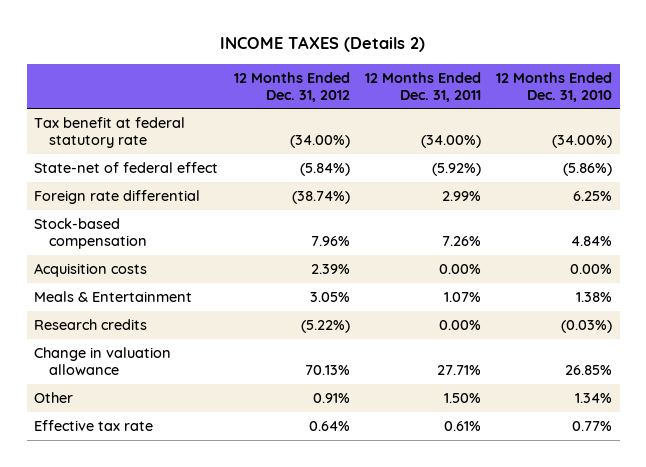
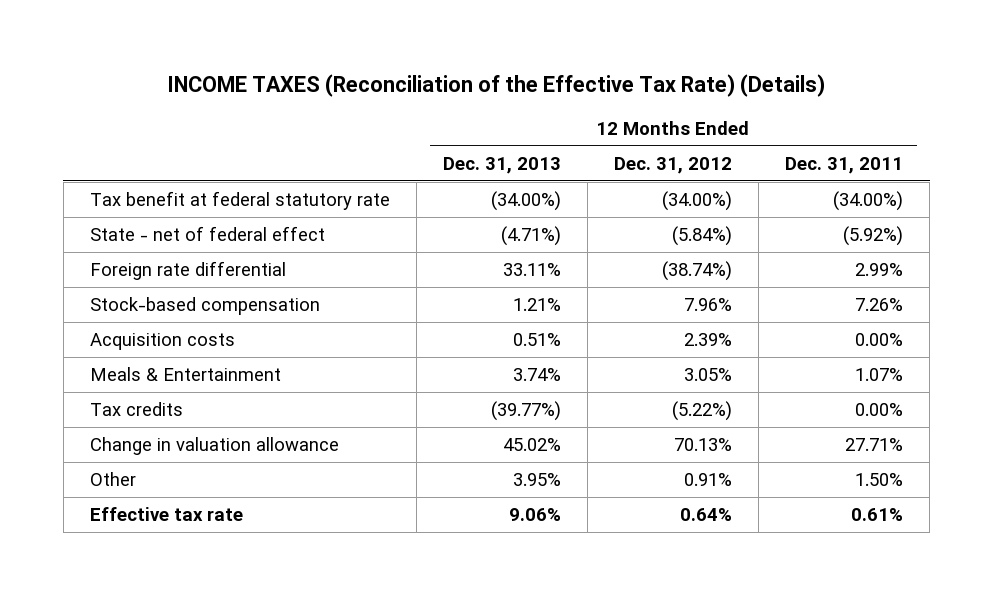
- INCOME TAXES (Details 2)
+ INCOME TAXES (Reconciliation of the Effective Tax Rate) (Details)
- | 12 Months Ended Dec. 31, 2012 | 12 Months Ended Dec. 31, 2011 | 12 Months Ended Dec. 31, 2010
+ | 12 Months Ended Dec. 31, 2013 | 12 Months Ended Dec. 31, 2012 | 12 Months Ended Dec. 31, 2011
- State-net of federal effect | (5.84%) | (5.92%) | (5.86%)
+ State - net of federal effect | (4.71%) | (5.84%) | (5.92%)
- Research credits | (5.22%) | 0.00% | (0.03%)
+ Tax credits | (39.77%) | (5.22%) | 0.00%

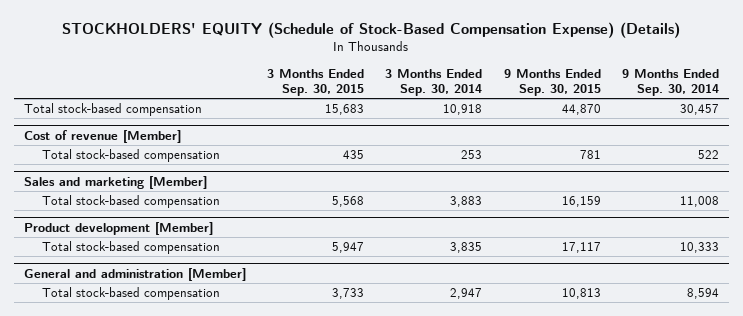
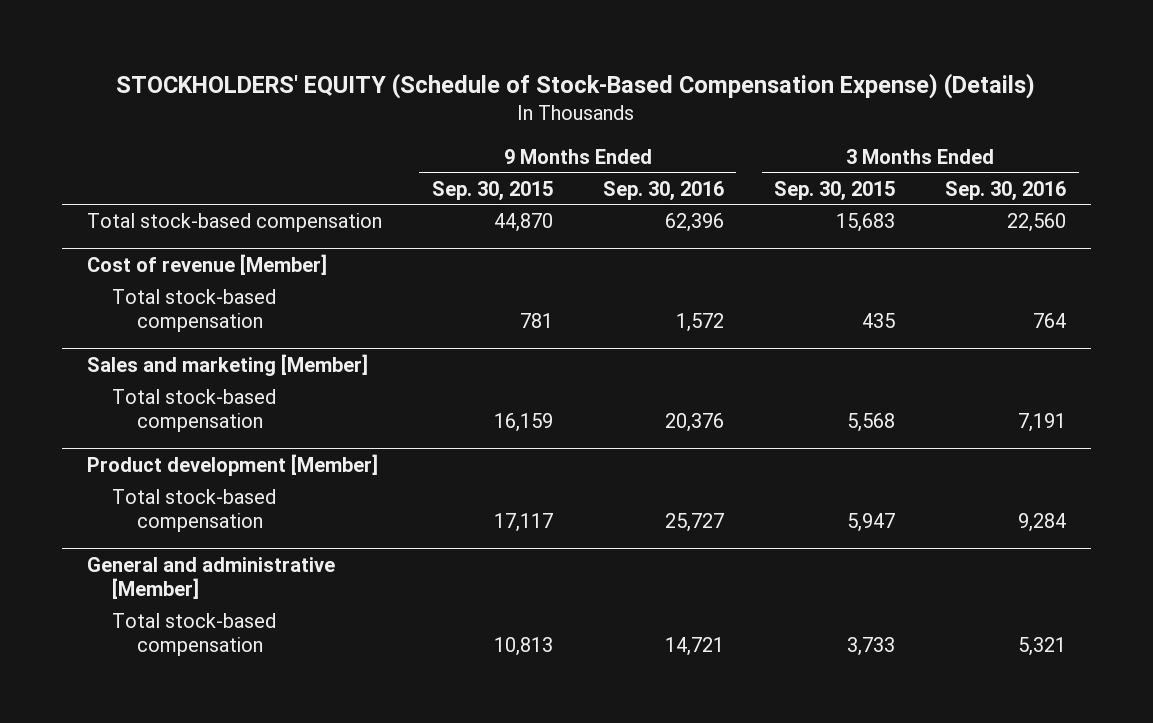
- | 3 Months Ended Sep. 30, 2015 | 3 Months Ended Sep. 30, 2014 | 9 Months Ended Sep. 30, 2015 | 9 Months Ended Sep. 30, 2014
+ | 9 Months Ended Sep. 30, 2015 | 9 Months Ended Sep. 30, 2016 | 3 Months Ended Sep. 30, 2015 | 3 Months Ended Sep. 30, 2016
- General and administration [Member]
+ General and administrative [Member]

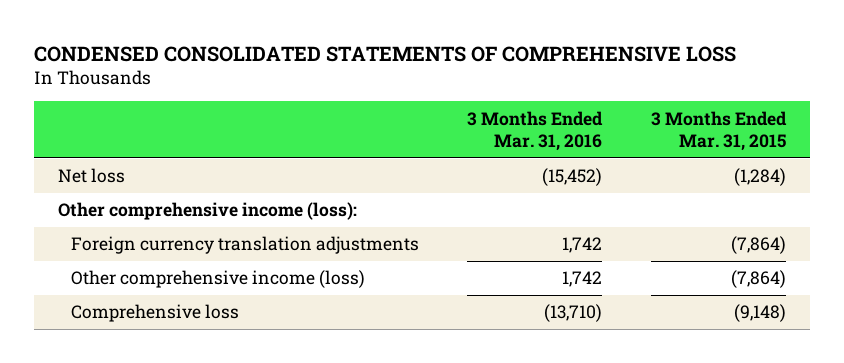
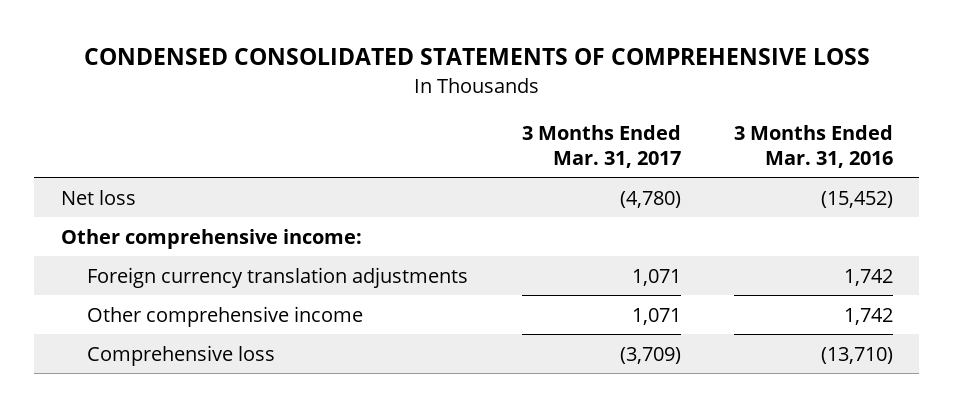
- | 3 Months Ended Mar. 31, 2016 | 3 Months Ended Mar. 31, 2015
+ | 3 Months Ended Mar. 31, 2017 | 3 Months Ended Mar. 31, 2016
- Other comprehensive income (loss):
+ Other comprehensive income:
- Other comprehensive income (loss) | 1,742 | (7,864)
+ Other comprehensive income | 1,071 | 1,742

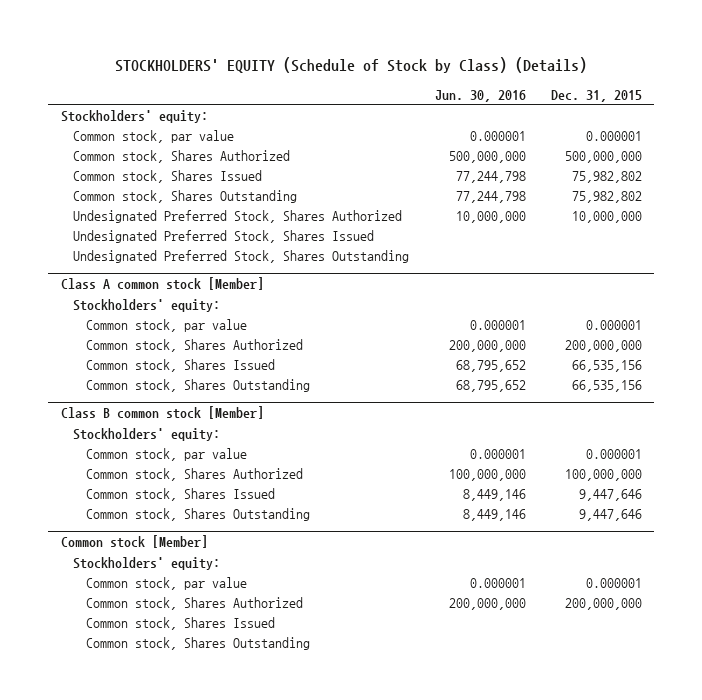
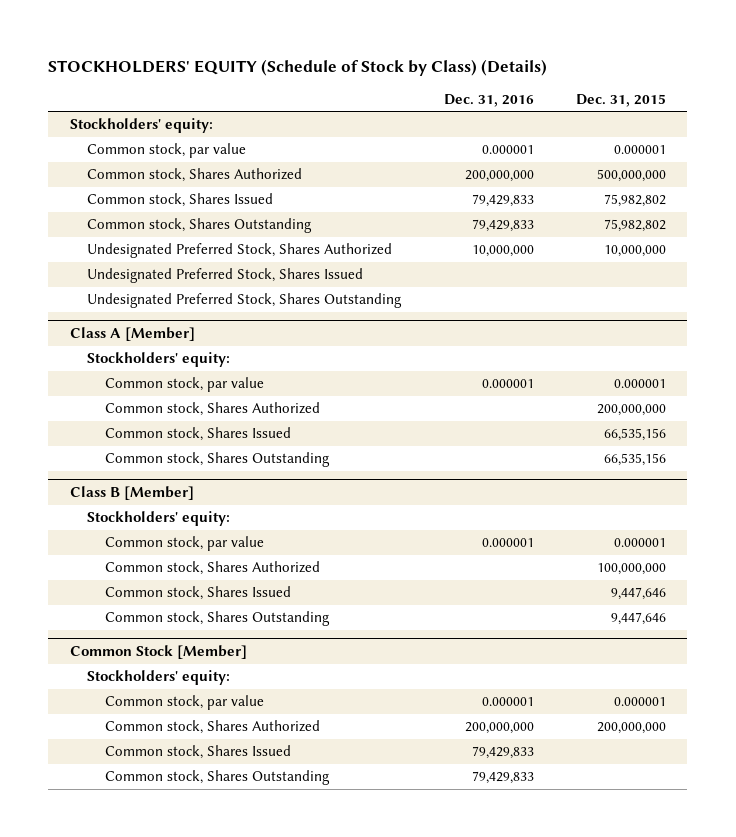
- | Jun. 30, 2016 | Dec. 31, 2015
+ | Dec. 31, 2016 | Dec. 31, 2015
- Class A common stock [Member]
+ Class A [Member]
- Class B common stock [Member]
+ Class B [Member]
- Common stock [Member]
+ Common Stock [Member]

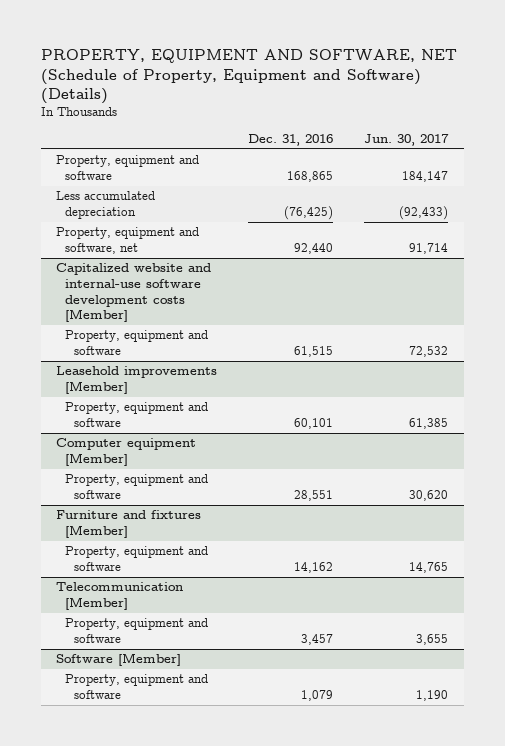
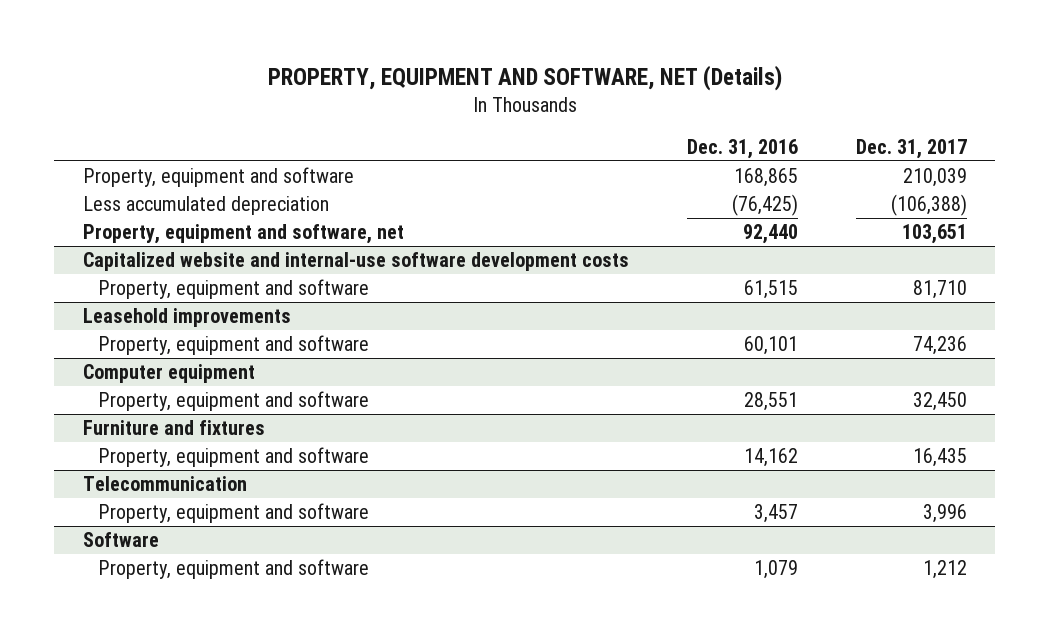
- PROPERTY, EQUIPMENT AND SOFTWARE, NET (Schedule of Property, Equipment and Software) (Details)
+ PROPERTY, EQUIPMENT AND SOFTWARE, NET (Details)
- | Dec. 31, 2016 | Jun. 30, 2017
+ | Dec. 31, 2016 | Dec. 31, 2017
- Capitalized website and internal-use software development costs [Member]
+ Capitalized website and internal-use software development costs
- Leasehold improvements [Member]
+ Leasehold improvements
- Computer equipment [Member]
+ Computer equipment
- Furniture and fixtures [Member]
+ Furniture and fixtures
- Telecommunication [Member]
+ Telecommunication
- Software [Member]
+ Software

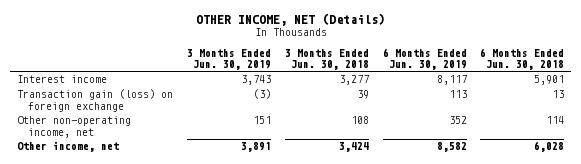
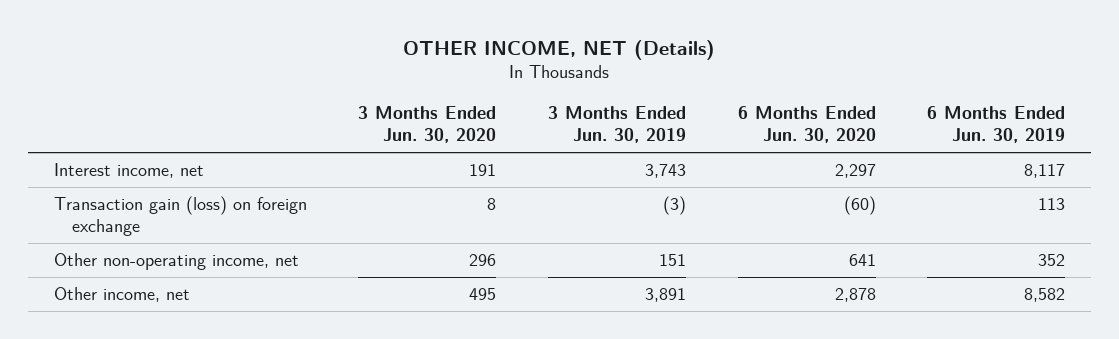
- | 3 Months Ended Jun. 30, 2019 | 3 Months Ended Jun. 30, 2018 | 6 Months Ended Jun. 30, 2019 | 6 Months Ended Jun. 30, 2018
+ | 3 Months Ended Jun. 30, 2020 | 3 Months Ended Jun. 30, 2019 | 6 Months Ended Jun. 30, 2020 | 6 Months Ended Jun. 30, 2019
- Interest income | 3,743 | 3,277 | 8,117 | 5,901
+ Interest income, net | 191 | 3,743 | 2,297 | 8,117

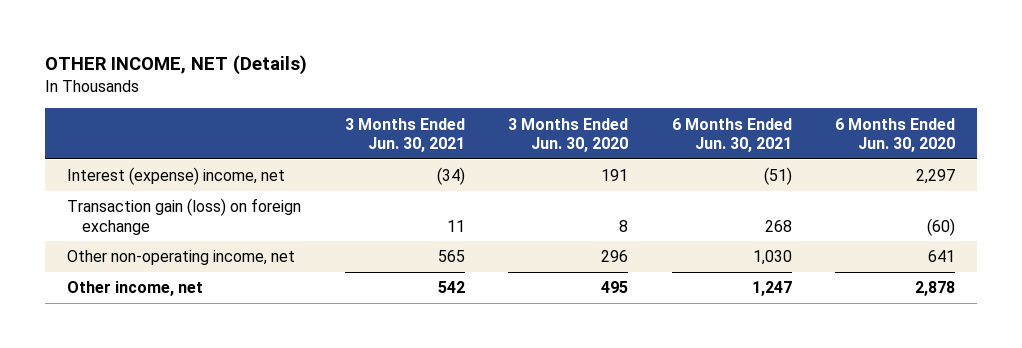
- | 3 Months Ended Jun. 30, 2020 | 3 Months Ended Jun. 30, 2019 | 6 Months Ended Jun. 30, 2020 | 6 Months Ended Jun. 30, 2019
+ | 3 Months Ended Jun. 30, 2021 | 3 Months Ended Jun. 30, 2020 | 6 Months Ended Jun. 30, 2021 | 6 Months Ended Jun. 30, 2020
- Interest income, net | 191 | 3,743 | 2,297 | 8,117
+ Interest (expense) income, net | (34) | 191 | (51) | 2,297

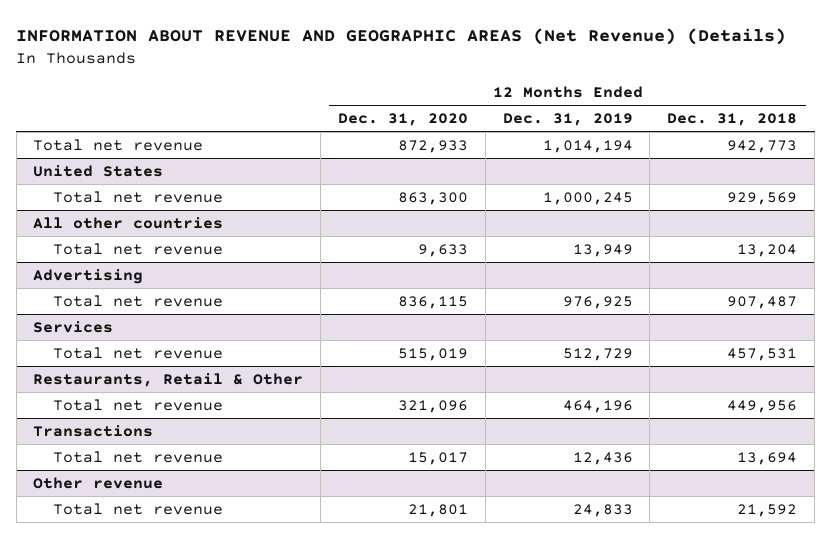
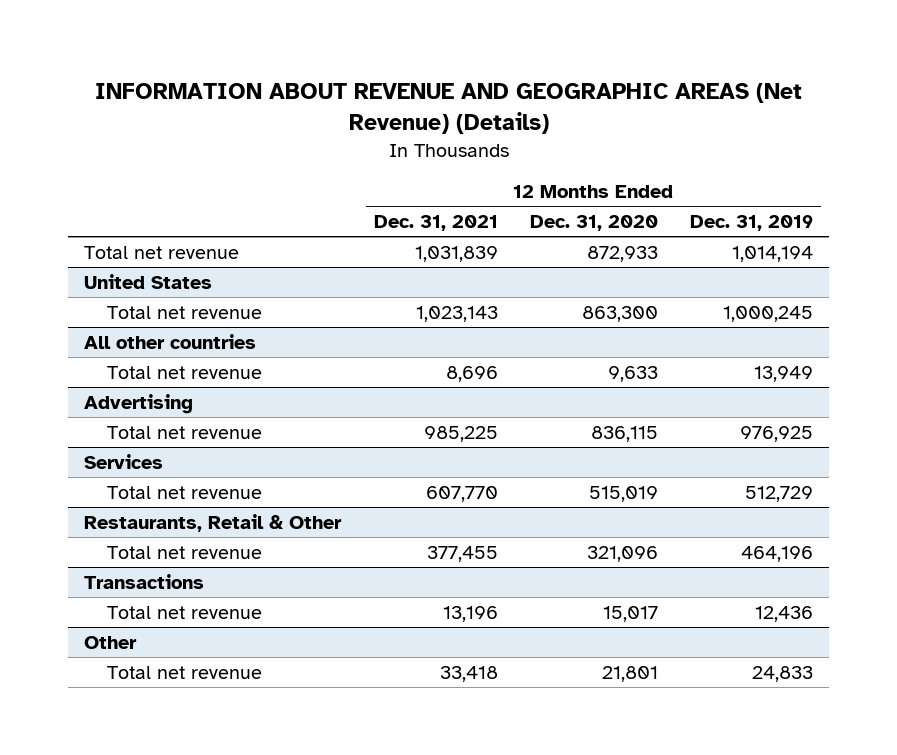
- | 12 Months Ended Dec. 31, 2020 | 12 Months Ended Dec. 31, 2019 | 12 Months Ended Dec. 31, 2018
+ | 12 Months Ended Dec. 31, 2021 | 12 Months Ended Dec. 31, 2020 | 12 Months Ended Dec. 31, 2019
- Other revenue
+ Other

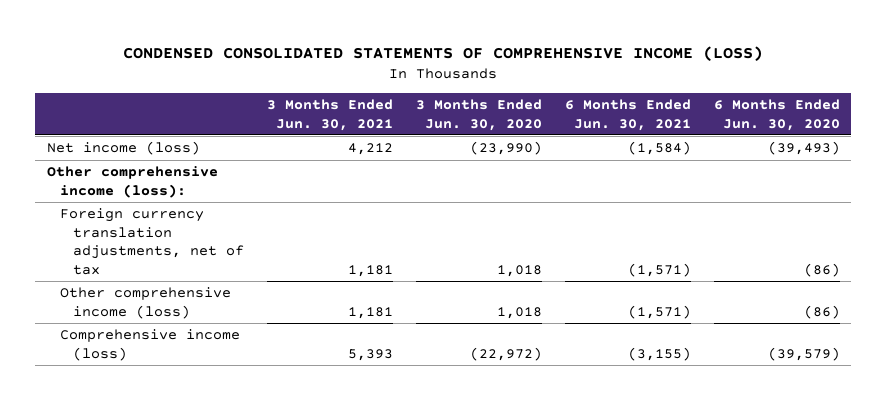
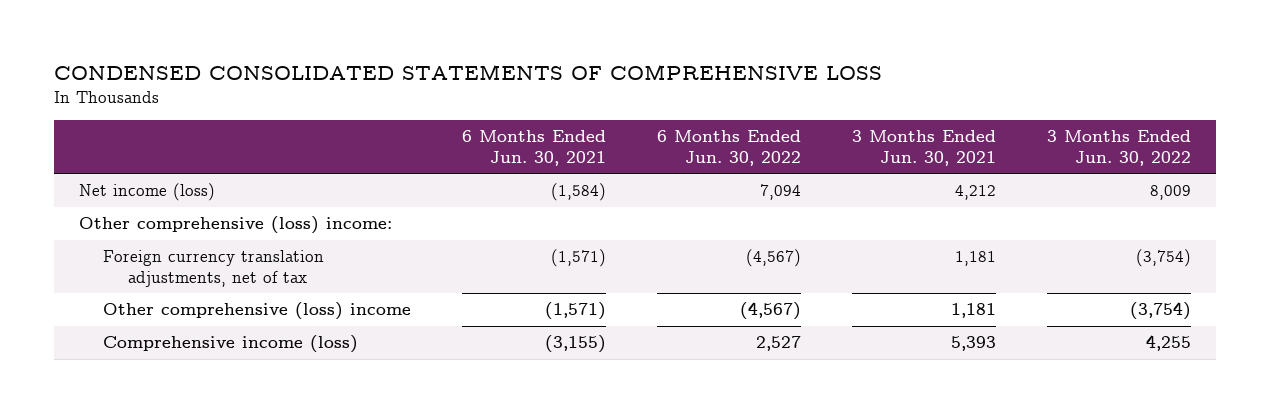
- CONDENSED CONSOLIDATED STATEMENTS OF COMPREHENSIVE INCOME (LOSS)
+ CONDENSED CONSOLIDATED STATEMENTS OF COMPREHENSIVE LOSS
- | 3 Months Ended Jun. 30, 2021 | 3 Months Ended Jun. 30, 2020 | 6 Months Ended Jun. 30, 2021 | 6 Months Ended Jun. 30, 2020
+ | 6 Months Ended Jun. 30, 2021 | 6 Months Ended Jun. 30, 2022 | 3 Months Ended Jun. 30, 2021 | 3 Months Ended Jun. 30, 2022
- Other comprehensive income (loss):
+ Other comprehensive (loss) income:
- Other comprehensive income (loss) | 1,181 | 1,018 | (1,571) | (86)
+ Other comprehensive (loss) income | (1,571) | (4,567) | 1,181 | (3,754)

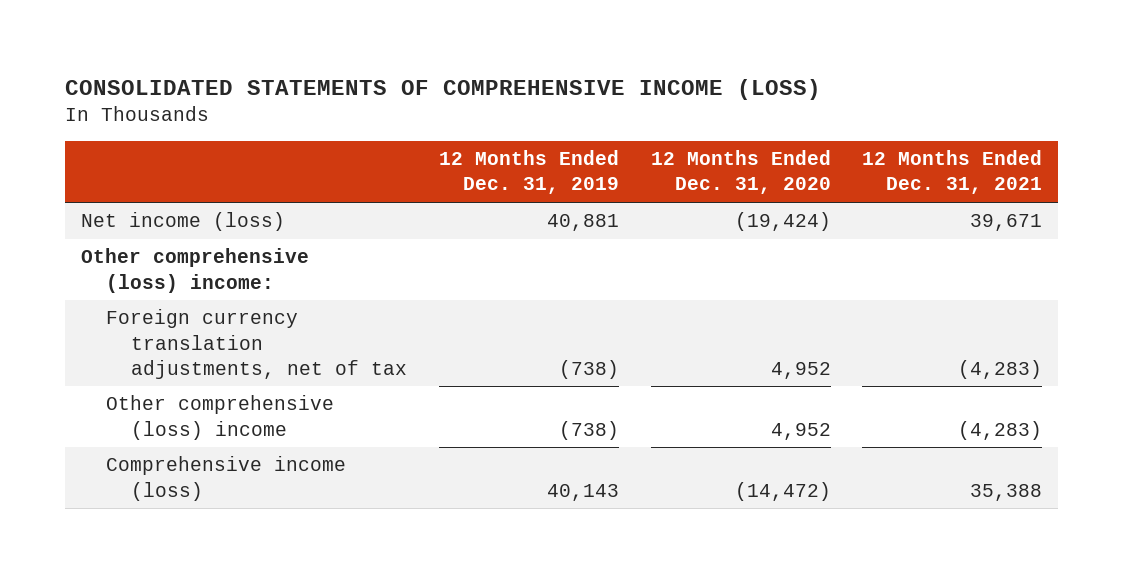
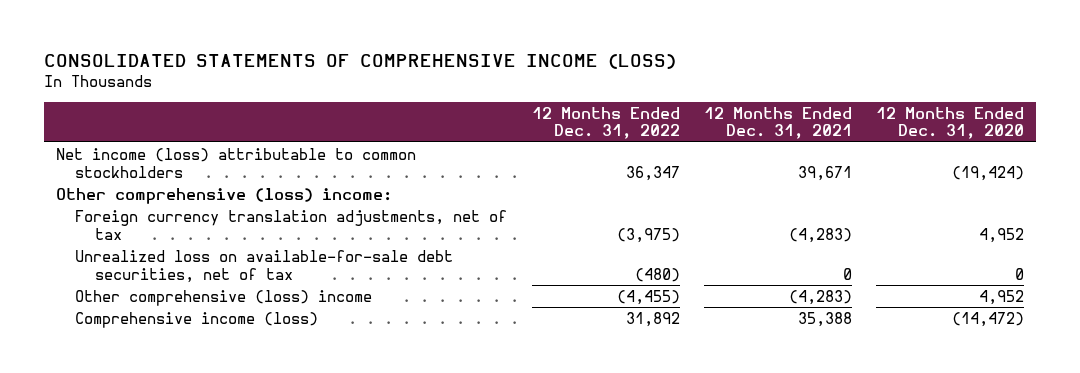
- | 12 Months Ended Dec. 31, 2019 | 12 Months Ended Dec. 31, 2020 | 12 Months Ended Dec. 31, 2021
+ | 12 Months Ended Dec. 31, 2022 | 12 Months Ended Dec. 31, 2021 | 12 Months Ended Dec. 31, 2020
- Net income (loss) | 40,881 | (19,424) | 39,671
+ Net income (loss) attributable to common stockholders | 36,347 | 39,671 | (19,424)
+ Unrealized loss on available-for-sale debt securities, net of tax | (480) | 0 | 0

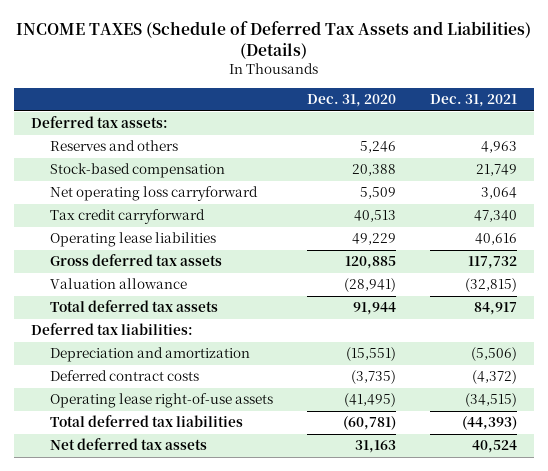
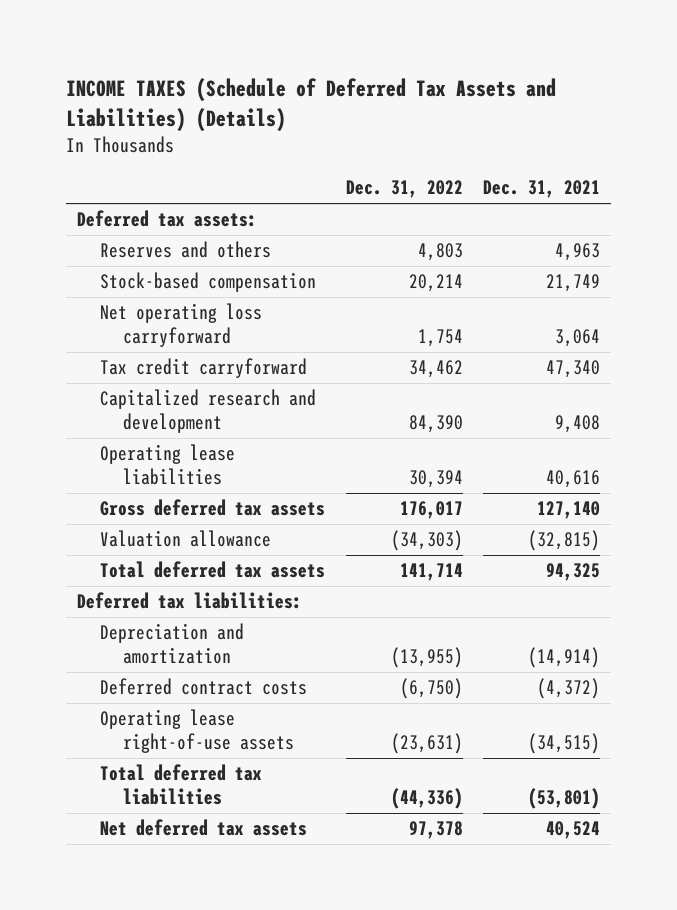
- | Dec. 31, 2020 | Dec. 31, 2021
+ | Dec. 31, 2022 | Dec. 31, 2021
+ Capitalized research and development | 84,390 | 9,408
- Gross deferred tax assets | 120,885 | 117,732
+ Gross deferred tax assets | 176,017 | 127,140
- Total deferred tax assets | 91,944 | 84,917
+ Total deferred tax assets | 141,714 | 94,325
- Depreciation and amortization | (15,551) | (5,506)
+ Depreciation and amortization | (13,955) | (14,914)
- Total deferred tax liabilities | (60,781) | (44,393)
+ Total deferred tax liabilities | (44,336) | (53,801)

